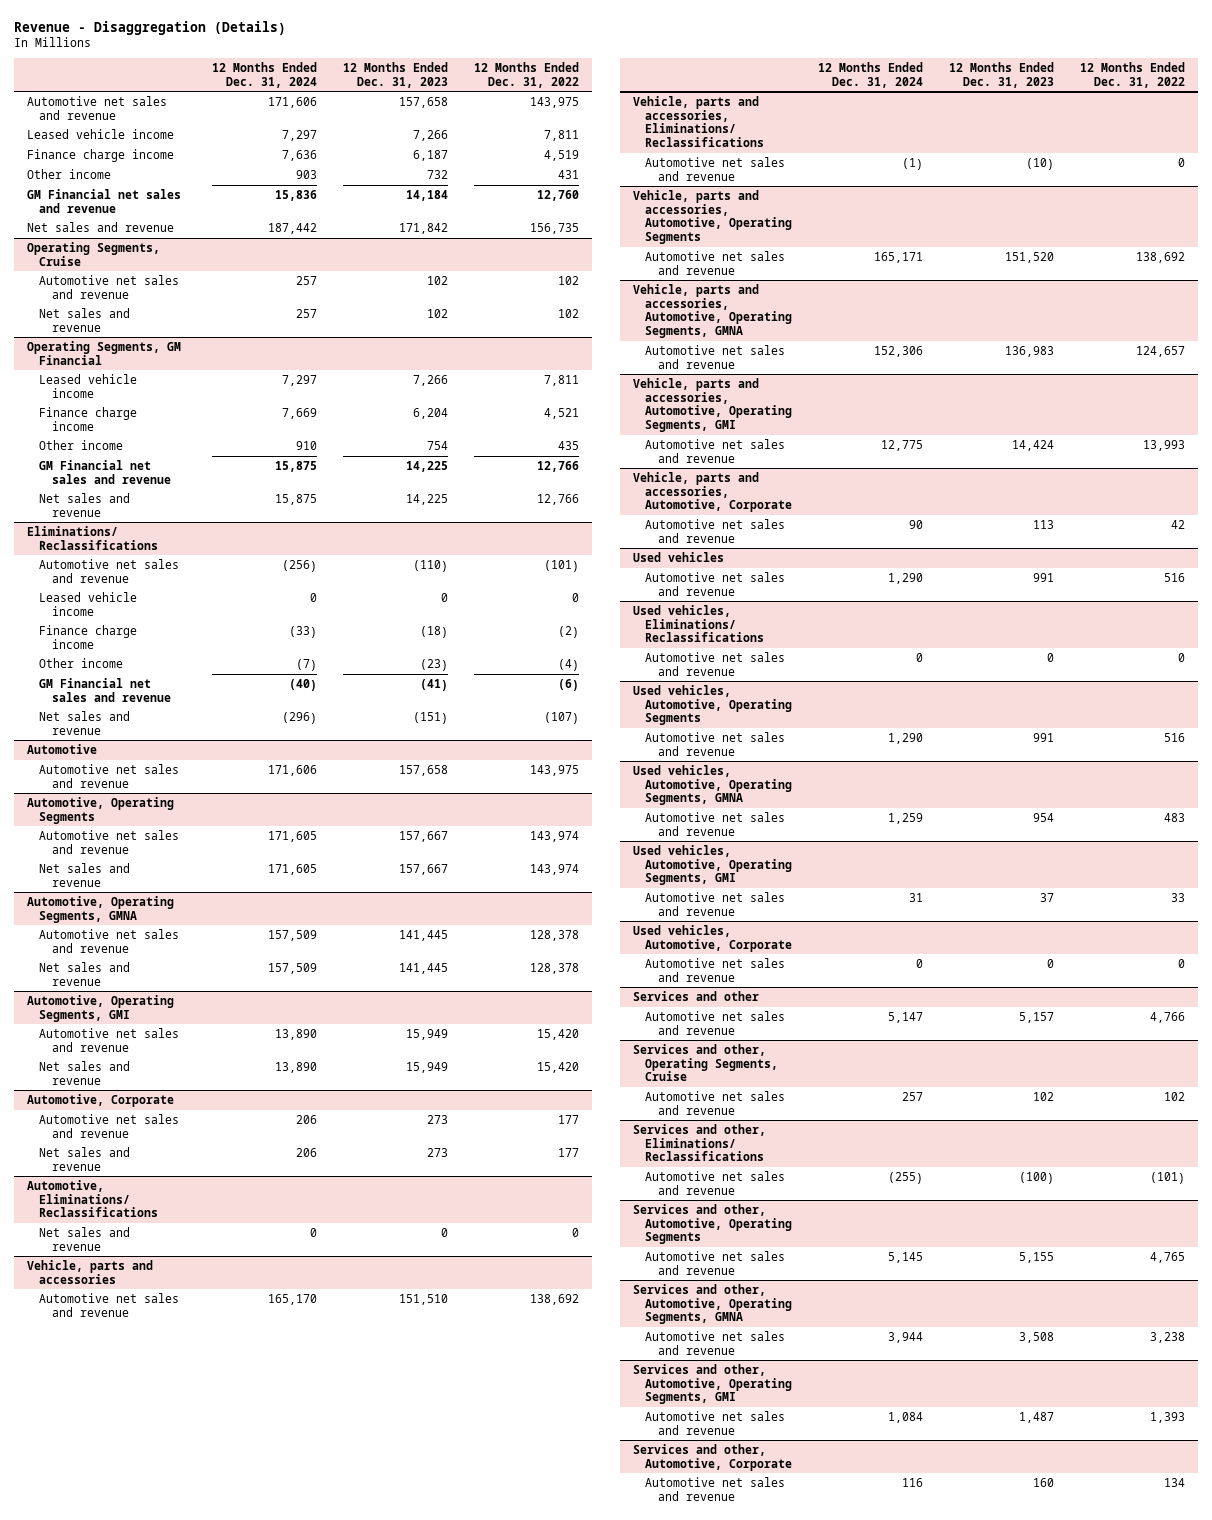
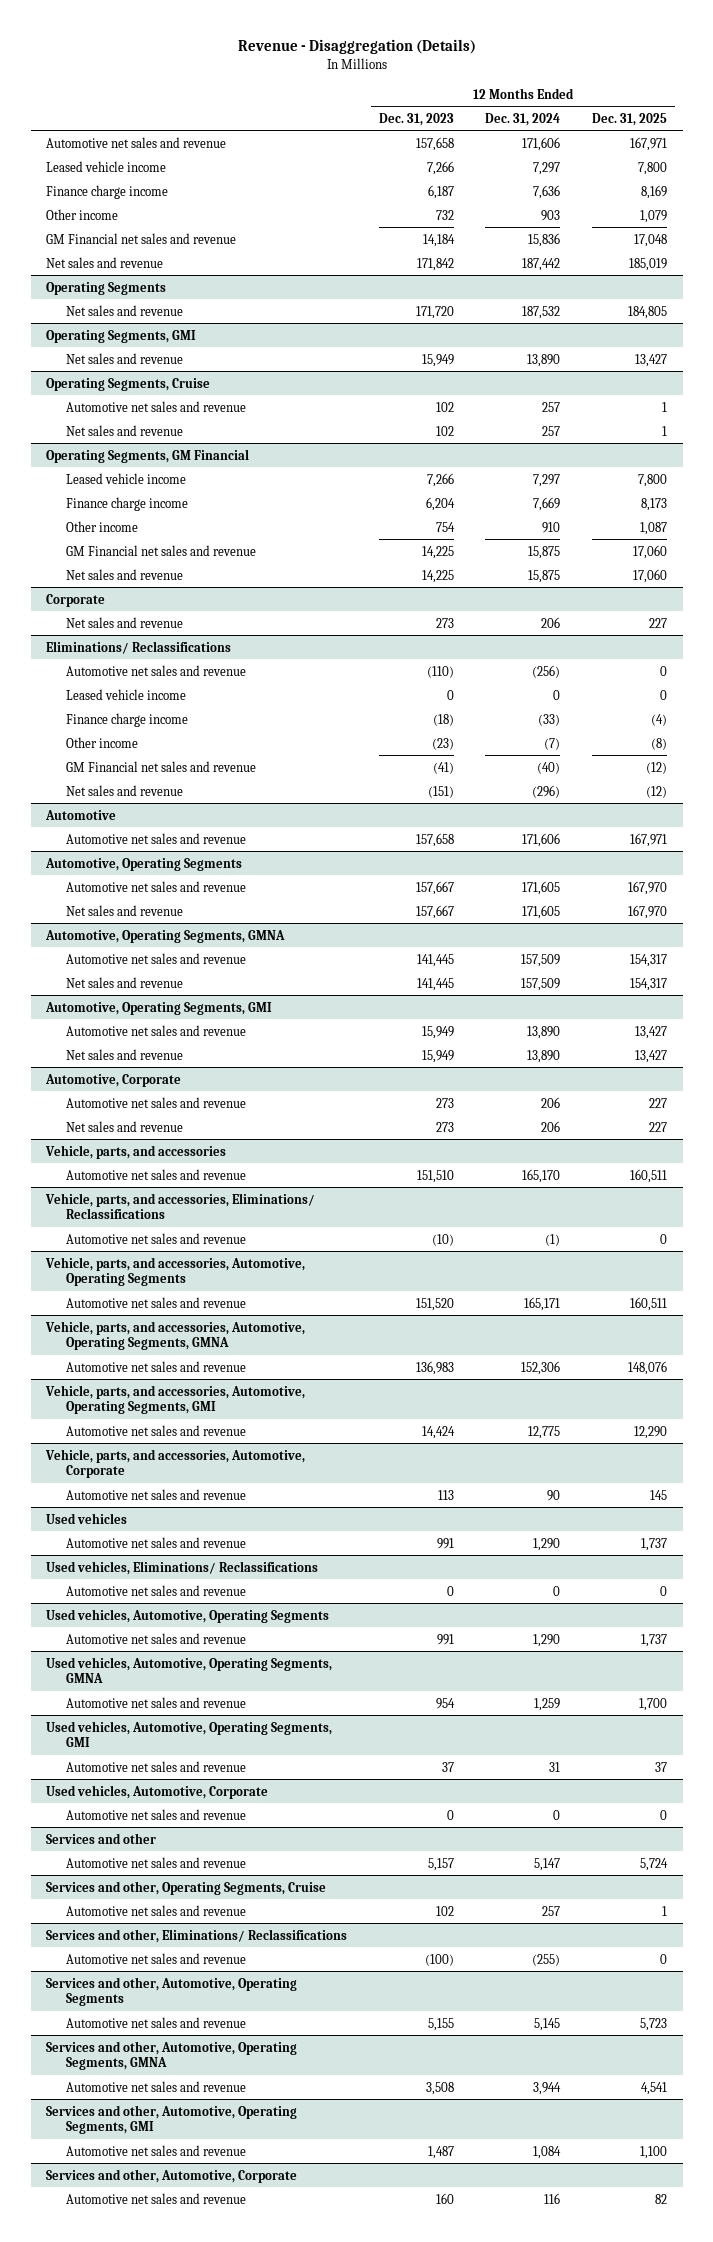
- | 12 Months Ended Dec. 31, 2024 | 12 Months Ended Dec. 31, 2023 | 12 Months Ended Dec. 31, 2022
+ | 12 Months Ended Dec. 31, 2023 | 12 Months Ended Dec. 31, 2024 | 12 Months Ended Dec. 31, 2025
+ Operating Segments
+ Net sales and revenue | 171,720 | 187,532 | 184,805
+ Operating Segments, GMI
+ Net sales and revenue | 15,949 | 13,890 | 13,427
+ Corporate
+ Net sales and revenue | 273 | 206 | 227
- Automotive, Eliminations/ Reclassifications
- Net sales and revenue | 0 | 0 | 0
- Vehicle, parts and accessories
+ Vehicle, parts, and accessories
- Vehicle, parts and accessories, Eliminations/ Reclassifications
+ Vehicle, parts, and accessories, Eliminations/ Reclassifications
- Vehicle, parts and accessories, Automotive, Operating Segments
+ Vehicle, parts, and accessories, Automotive, Operating Segments
- Vehicle, parts and accessories, Automotive, Operating Segments, GMNA
+ Vehicle, parts, and accessories, Automotive, Operating Segments, GMNA
- Vehicle, parts and accessories, Automotive, Operating Segments, GMI
+ Vehicle, parts, and accessories, Automotive, Operating Segments, GMI
- Vehicle, parts and accessories, Automotive, Corporate
+ Vehicle, parts, and accessories, Automotive, Corporate

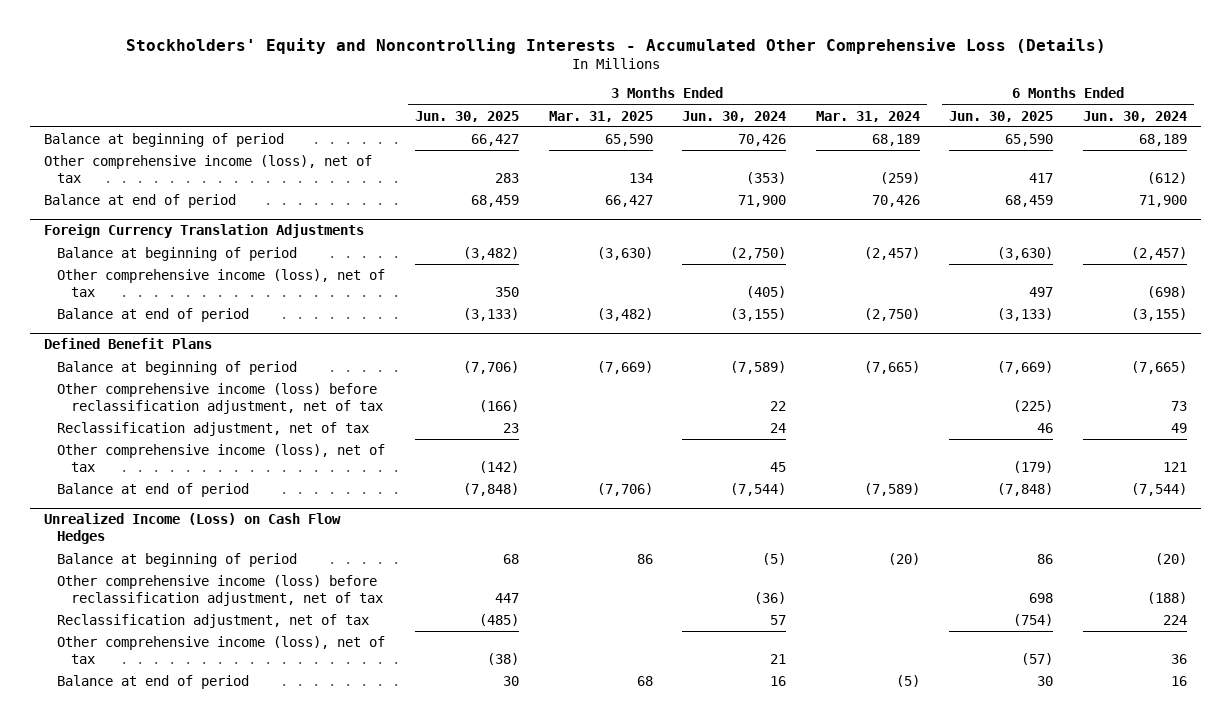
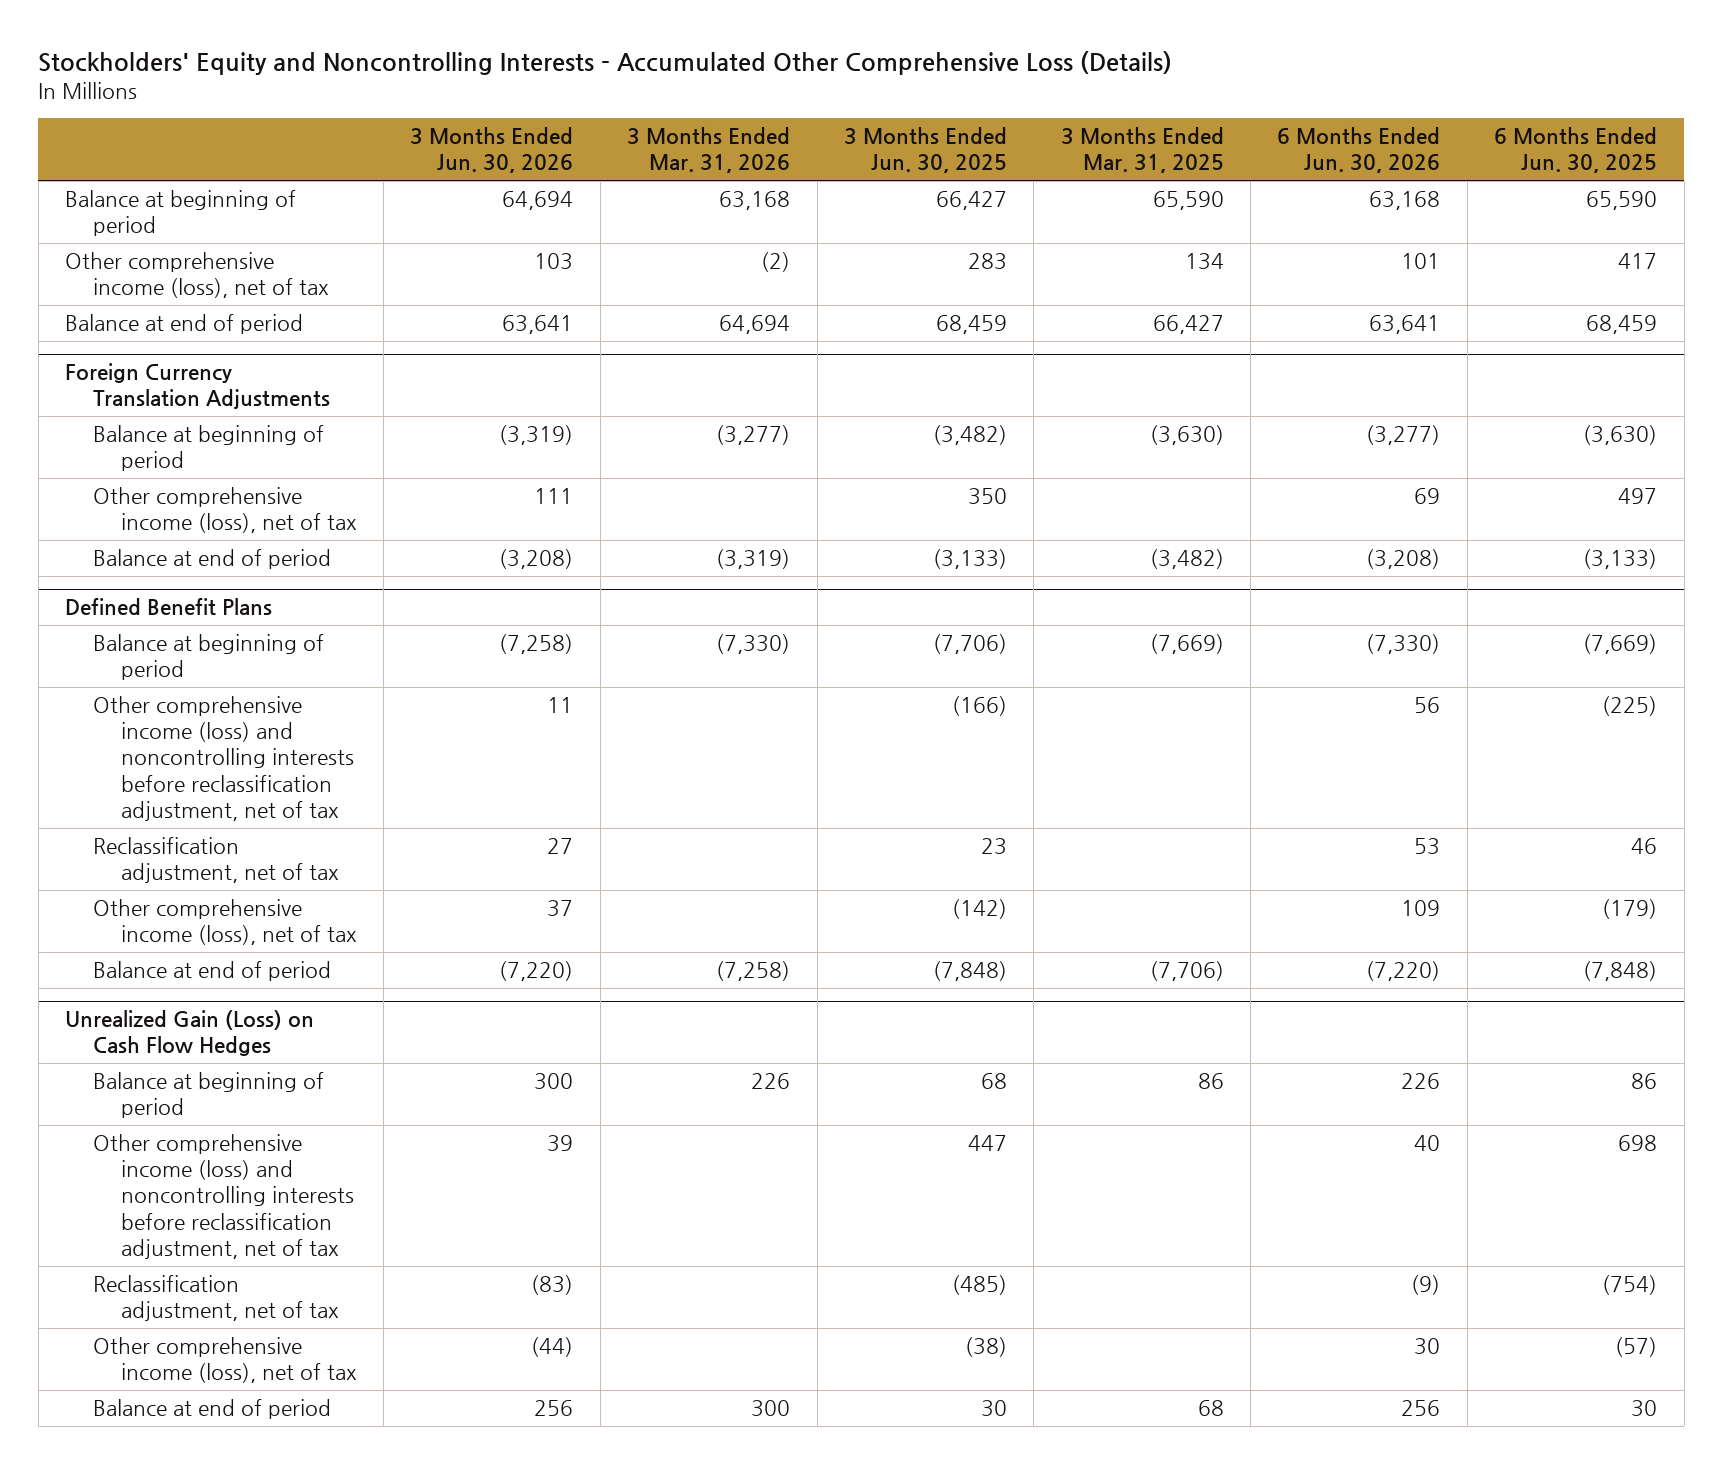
- | 3 Months Ended Jun. 30, 2025 | 3 Months Ended Mar. 31, 2025 | 3 Months Ended Jun. 30, 2024 | 3 Months Ended Mar. 31, 2024 | 6 Months Ended Jun. 30, 2025 | 6 Months Ended Jun. 30, 2024
+ | 3 Months Ended Jun. 30, 2026 | 3 Months Ended Mar. 31, 2026 | 3 Months Ended Jun. 30, 2025 | 3 Months Ended Mar. 31, 2025 | 6 Months Ended Jun. 30, 2026 | 6 Months Ended Jun. 30, 2025
@ Defined Benefit Plans
- Other comprehensive income (loss) before reclassification adjustment, net of tax | (166) | | 22 | | (225) | 73
+ Other comprehensive income (loss) and noncontrolling interests before reclassification adjustment, net of tax | 11 | | (166) | | 56 | (225)
- Unrealized Income (Loss) on Cash Flow Hedges
+ Unrealized Gain (Loss) on Cash Flow Hedges
- Other comprehensive income (loss) before reclassification adjustment, net of tax | 447 | | (36) | | 698 | (188)
+ Other comprehensive income (loss) and noncontrolling interests before reclassification adjustment, net of tax | 39 | | 447 | | 40 | 698

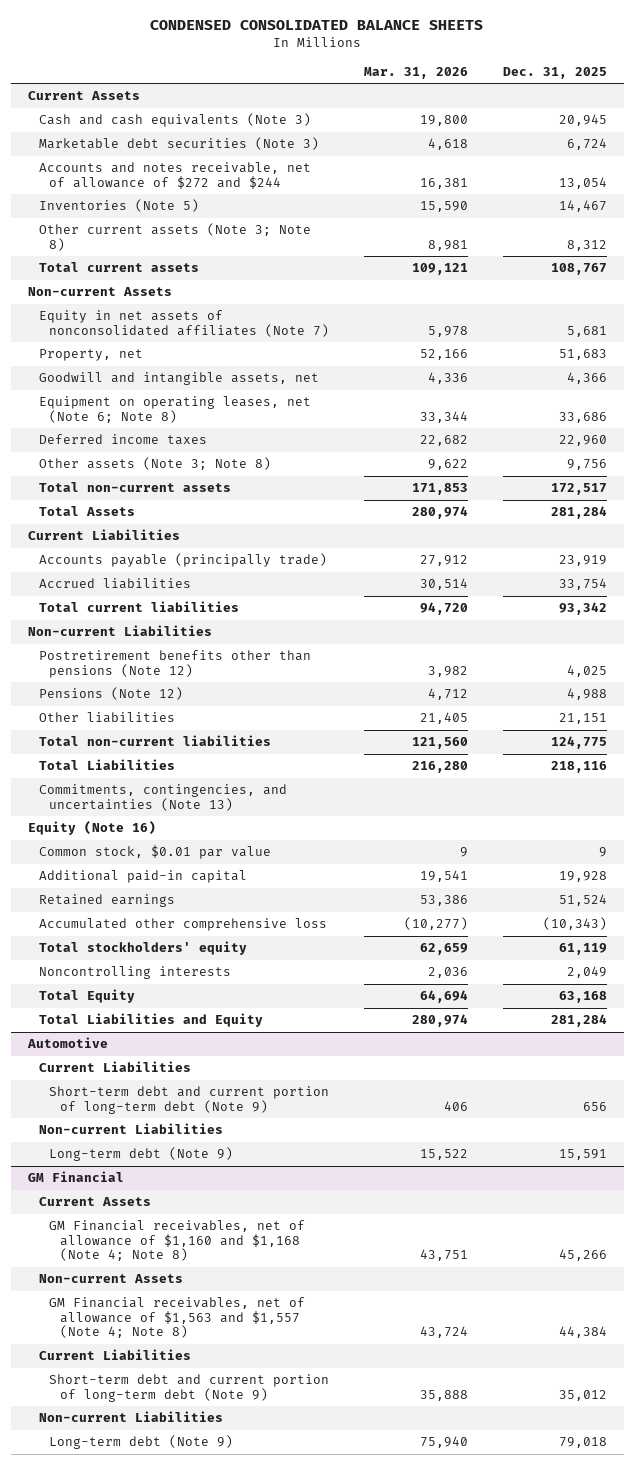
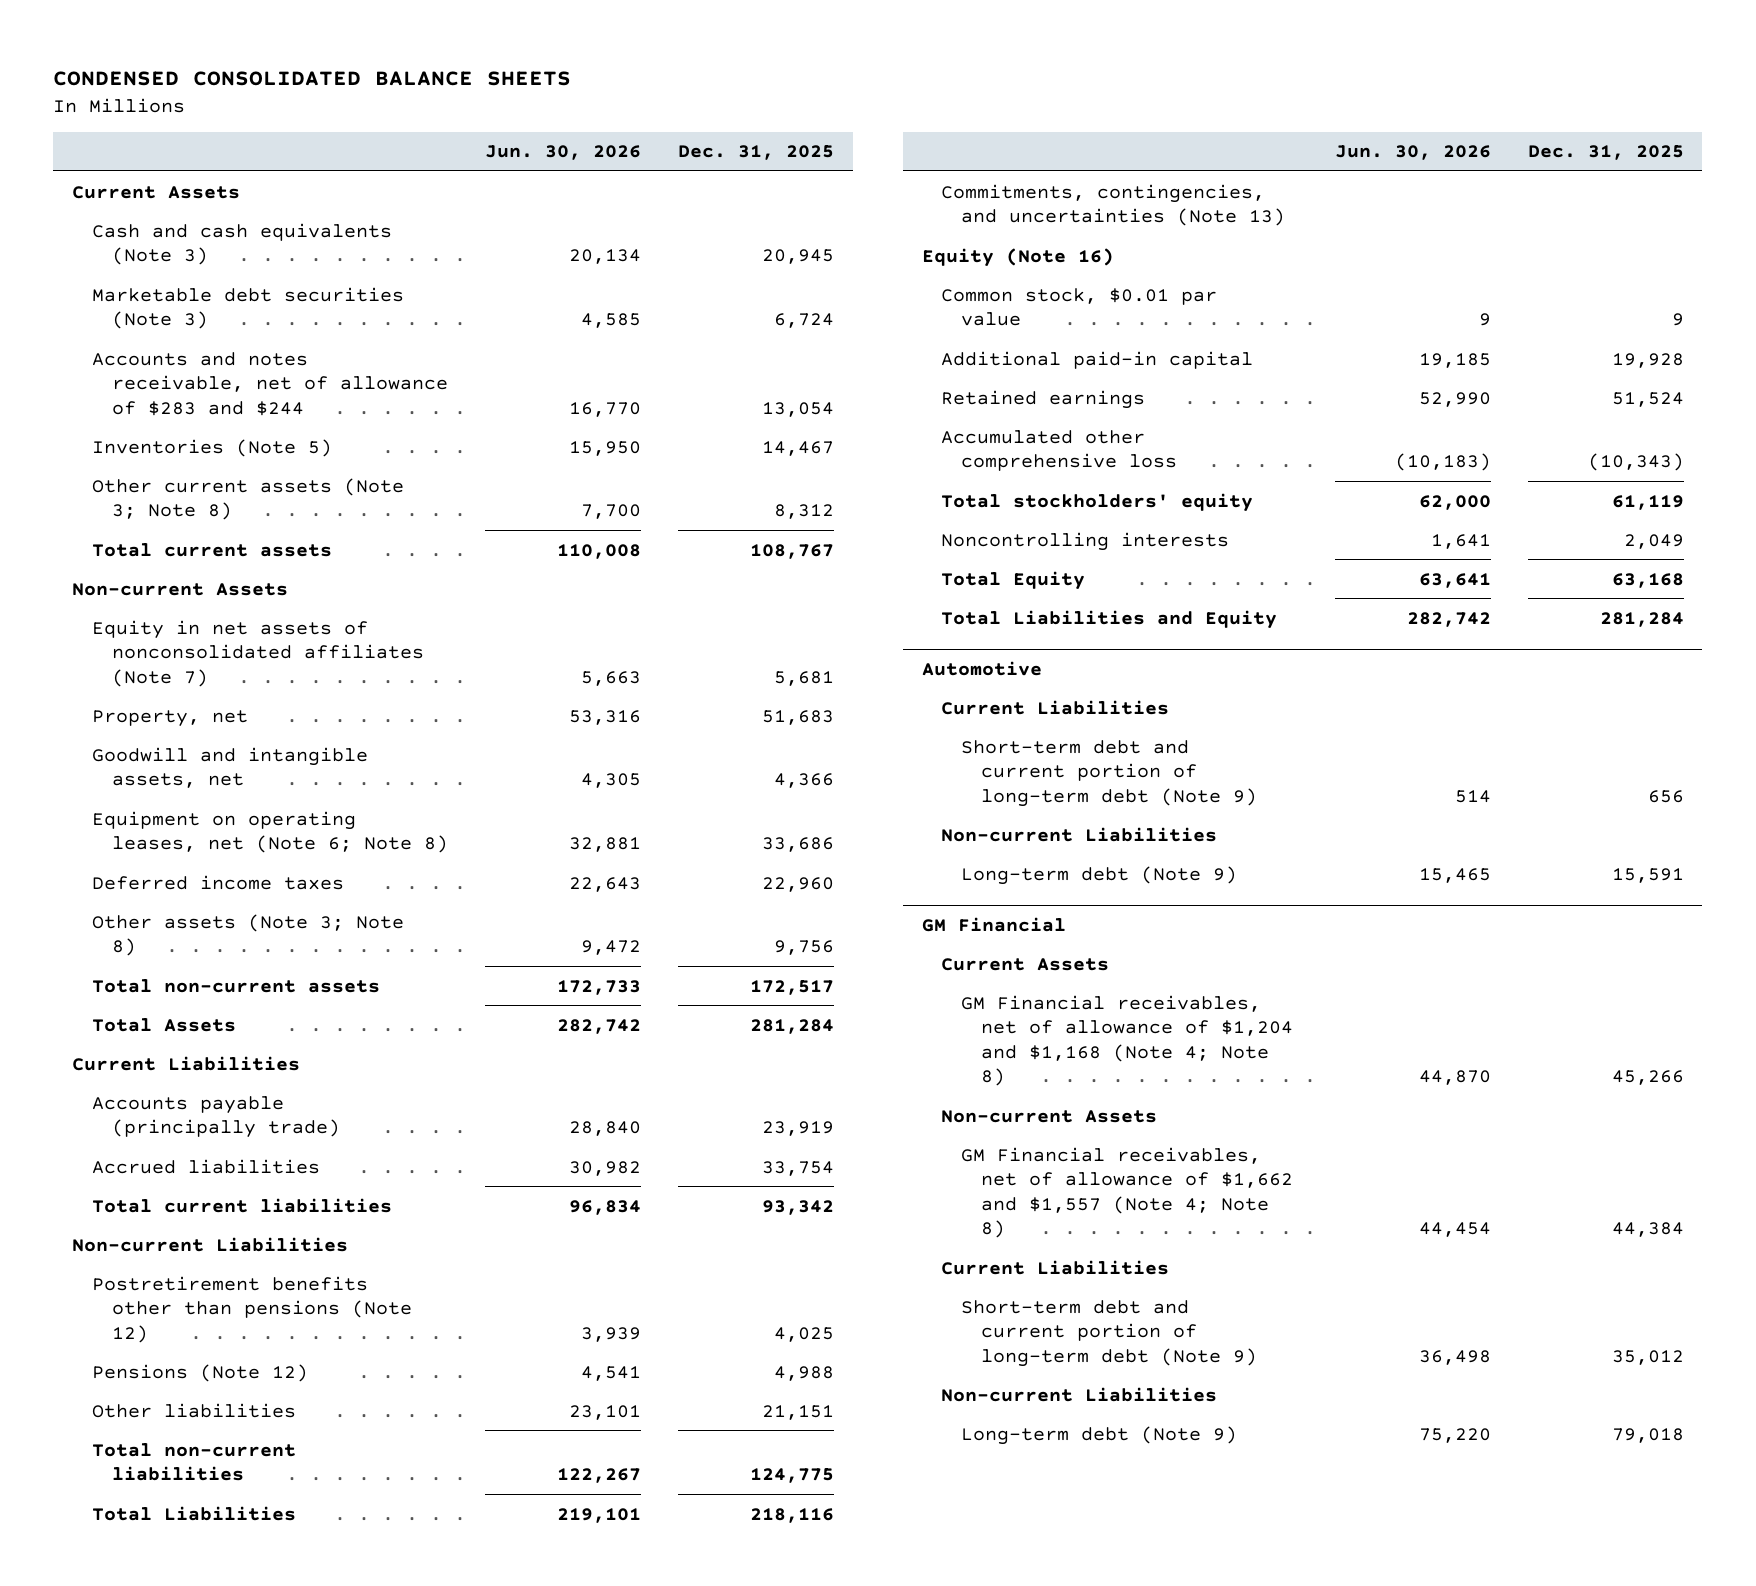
- | Mar. 31, 2026 | Dec. 31, 2025
+ | Jun. 30, 2026 | Dec. 31, 2025
- Accounts and notes receivable, net of allowance of $272 and $244 | 16,381 | 13,054
+ Accounts and notes receivable, net of allowance of $283 and $244 | 16,770 | 13,054
@ GM Financial
- GM Financial receivables, net of allowance of $1,160 and $1,168 (Note 4; Note 8) | 43,751 | 45,266
+ GM Financial receivables, net of allowance of $1,204 and $1,168 (Note 4; Note 8) | 44,870 | 45,266
- GM Financial receivables, net of allowance of $1,563 and $1,557 (Note 4; Note 8) | 43,724 | 44,384
+ GM Financial receivables, net of allowance of $1,662 and $1,557 (Note 4; Note 8) | 44,454 | 44,384

